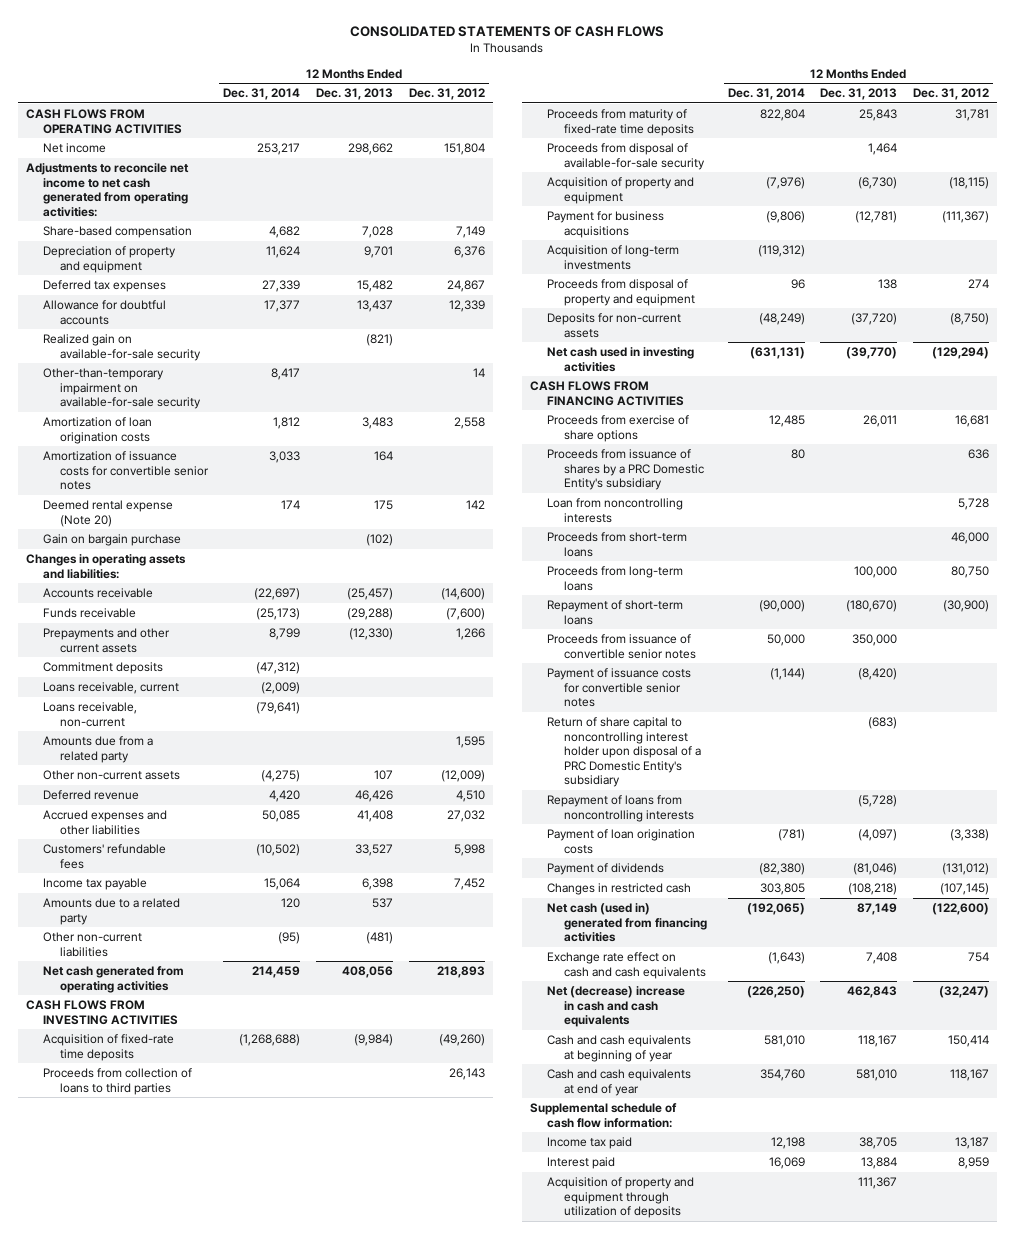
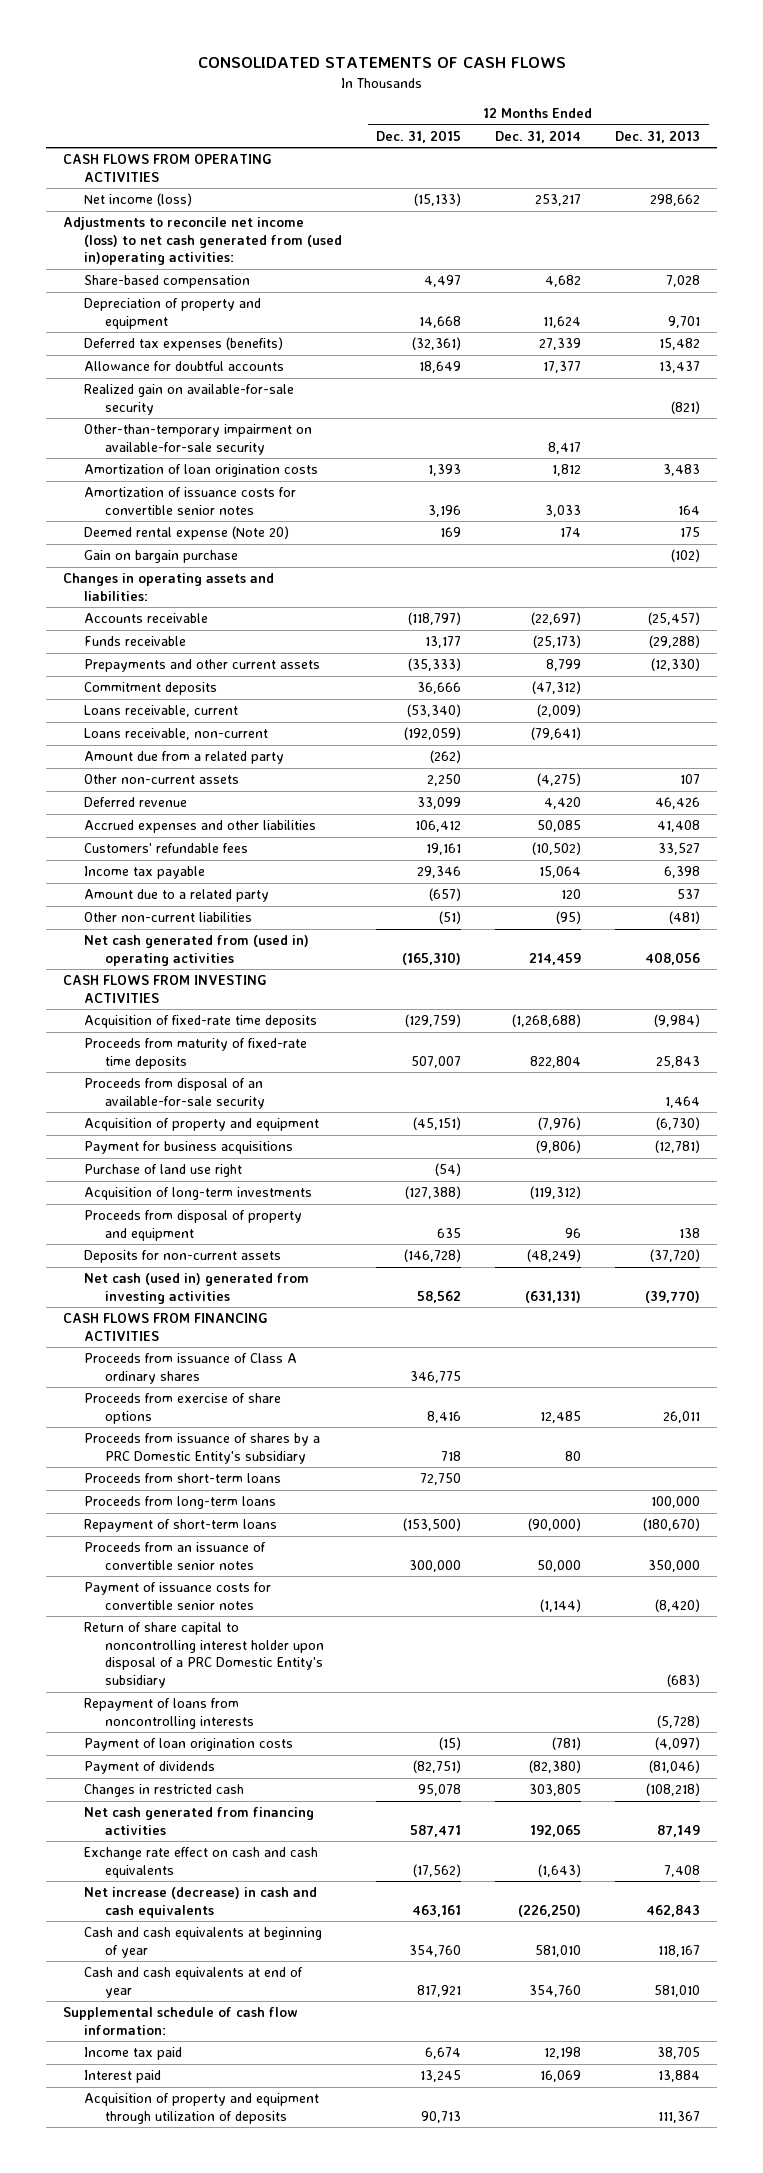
- | 12 Months Ended Dec. 31, 2014 | 12 Months Ended Dec. 31, 2013 | 12 Months Ended Dec. 31, 2012
+ | 12 Months Ended Dec. 31, 2015 | 12 Months Ended Dec. 31, 2014 | 12 Months Ended Dec. 31, 2013
- Net income | 253,217 | 298,662 | 151,804
- Adjustments to reconcile net income to net cash generated from operating activities:
+ Net income (loss) | (15,133) | 253,217 | 298,662
+ Adjustments to reconcile net income (loss) to net cash generated from (used in)operating activities:
- Deferred tax expenses | 27,339 | 15,482 | 24,867
+ Deferred tax expenses (benefits) | (32,361) | 27,339 | 15,482
- Amounts due from a related party | | | 1,595
+ Amount due from a related party | (262) | |
- Amounts due to a related party | 120 | 537 |
+ Amount due to a related party | (657) | 120 | 537
- Net cash generated from operating activities | 214,459 | 408,056 | 218,893
+ Net cash generated from (used in) operating activities | (165,310) | 214,459 | 408,056
- Proceeds from collection of loans to third parties | | | 26,143
- Proceeds from disposal of available-for-sale security | | 1,464 |
+ Proceeds from disposal of an available-for-sale security | | | 1,464
+ Purchase of land use right | (54) | |
- Net cash used in investing activities | (631,131) | (39,770) | (129,294)
+ Net cash (used in) generated from investing activities | 58,562 | (631,131) | (39,770)
+ Proceeds from issuance of Class A ordinary shares | 346,775 | |
- Loan from noncontrolling interests | | | 5,728
- Proceeds from issuance of convertible senior notes | 50,000 | 350,000 |
+ Proceeds from an issuance of convertible senior notes | 300,000 | 50,000 | 350,000
- Net cash (used in) generated from financing activities | (192,065) | 87,149 | (122,600)
+ Net cash generated from financing activities | 587,471 | 192,065 | 87,149
- Net (decrease) increase in cash and cash equivalents | (226,250) | 462,843 | (32,247)
+ Net increase (decrease) in cash and cash equivalents | 463,161 | (226,250) | 462,843

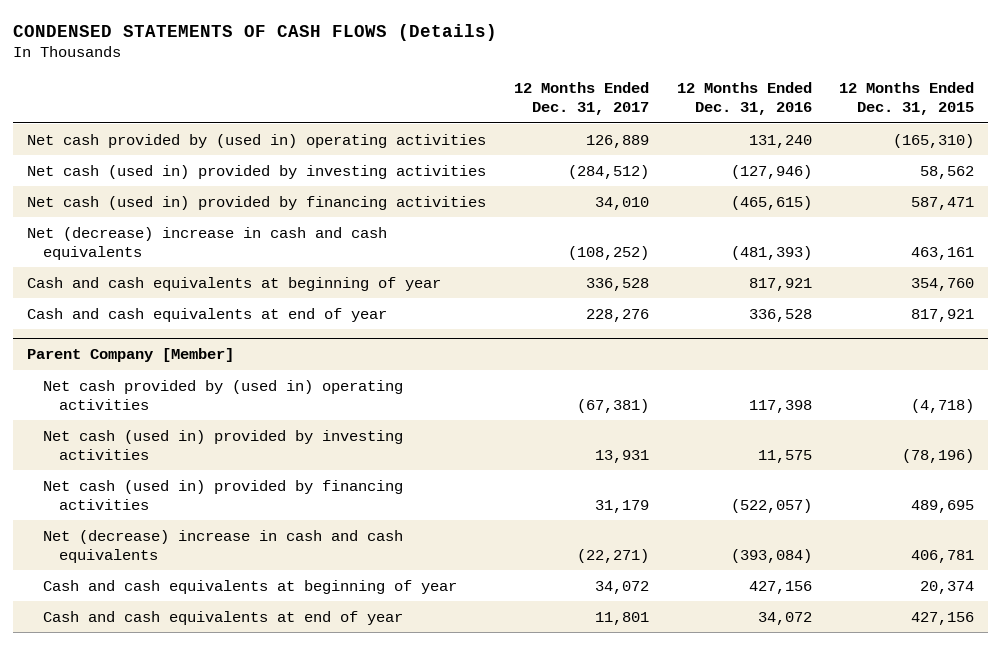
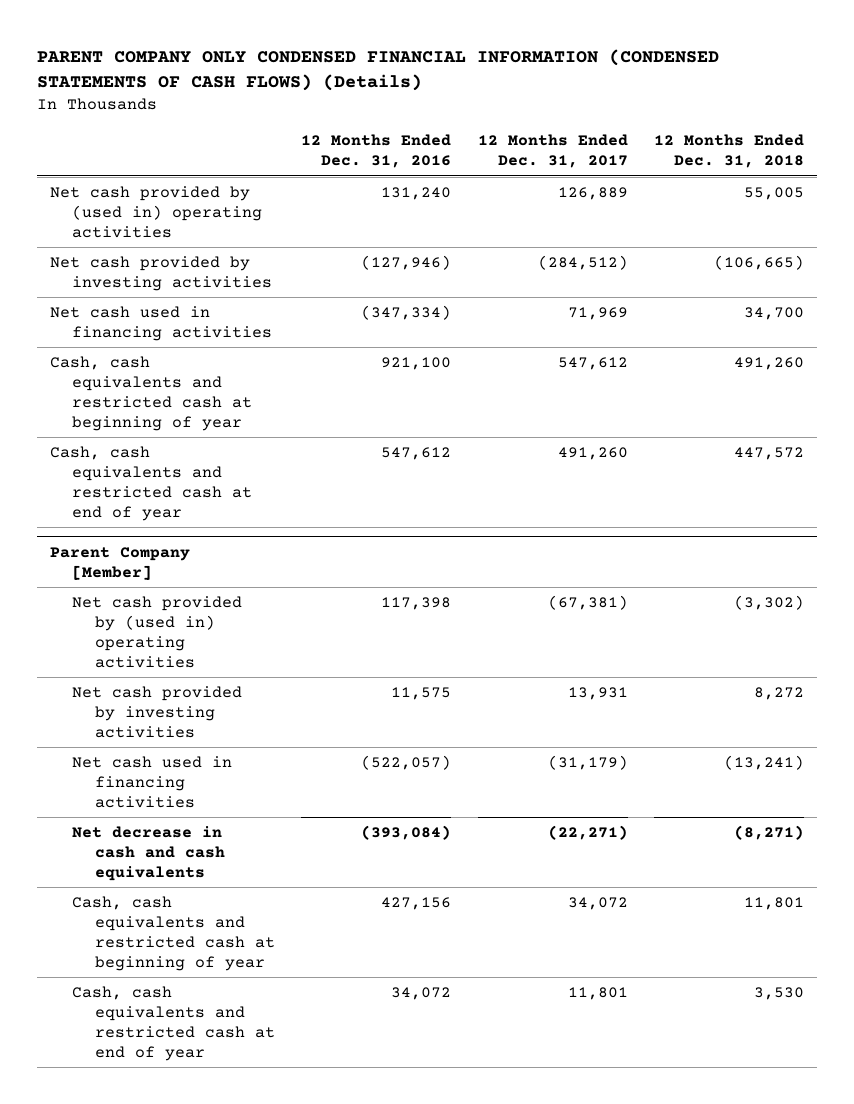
- CONDENSED STATEMENTS OF CASH FLOWS (Details)
+ PARENT COMPANY ONLY CONDENSED FINANCIAL INFORMATION (CONDENSED STATEMENTS OF CASH FLOWS) (Details)
- | 12 Months Ended Dec. 31, 2017 | 12 Months Ended Dec. 31, 2016 | 12 Months Ended Dec. 31, 2015
+ | 12 Months Ended Dec. 31, 2016 | 12 Months Ended Dec. 31, 2017 | 12 Months Ended Dec. 31, 2018
- Net cash (used in) provided by investing activities | (284,512) | (127,946) | 58,562
- Net cash (used in) provided by financing activities | 34,010 | (465,615) | 587,471
- Net (decrease) increase in cash and cash equivalents | (108,252) | (481,393) | 463,161
- Cash and cash equivalents at beginning of year | 336,528 | 817,921 | 354,760
- Cash and cash equivalents at end of year | 228,276 | 336,528 | 817,921
+ Net cash provided by investing activities | (127,946) | (284,512) | (106,665)
+ Net cash used in financing activities | (347,334) | 71,969 | 34,700
+ Cash, cash equivalents and restricted cash at beginning of year | 921,100 | 547,612 | 491,260
+ Cash, cash equivalents and restricted cash at end of year | 547,612 | 491,260 | 447,572
@ Parent Company [Member]
- Net cash (used in) provided by investing activities | 13,931 | 11,575 | (78,196)
- Net cash (used in) provided by financing activities | 31,179 | (522,057) | 489,695
- Net (decrease) increase in cash and cash equivalents | (22,271) | (393,084) | 406,781
- Cash and cash equivalents at beginning of year | 34,072 | 427,156 | 20,374
- Cash and cash equivalents at end of year | 11,801 | 34,072 | 427,156
+ Net cash provided by investing activities | 11,575 | 13,931 | 8,272
+ Net cash used in financing activities | (522,057) | (31,179) | (13,241)
+ Net decrease in cash and cash equivalents | (393,084) | (22,271) | (8,271)
+ Cash, cash equivalents and restricted cash at beginning of year | 427,156 | 34,072 | 11,801
+ Cash, cash equivalents and restricted cash at end of year | 34,072 | 11,801 | 3,530

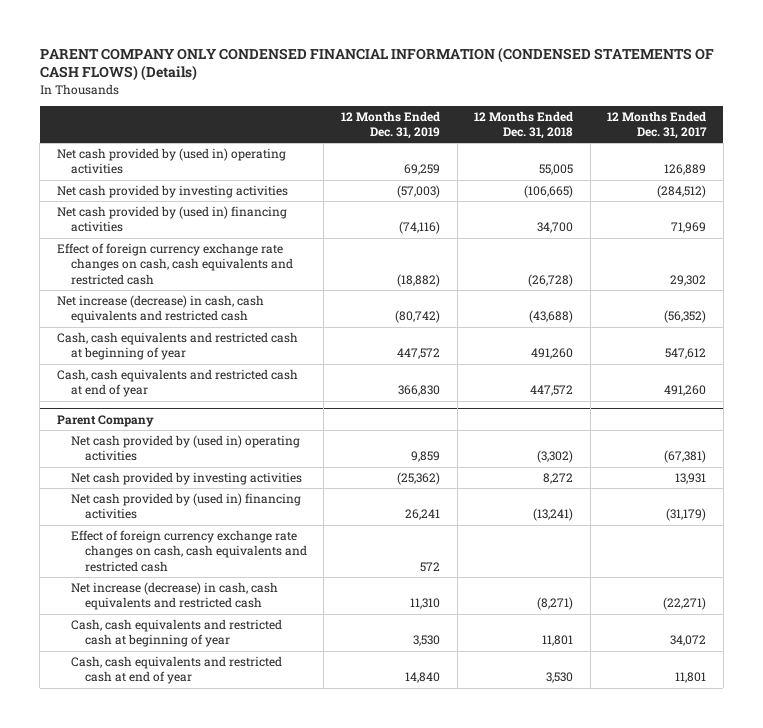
- | 12 Months Ended Dec. 31, 2016 | 12 Months Ended Dec. 31, 2017 | 12 Months Ended Dec. 31, 2018
+ | 12 Months Ended Dec. 31, 2019 | 12 Months Ended Dec. 31, 2018 | 12 Months Ended Dec. 31, 2017
- Net cash used in financing activities | (347,334) | 71,969 | 34,700
+ Net cash provided by (used in) financing activities | (74,116) | 34,700 | 71,969
+ Effect of foreign currency exchange rate changes on cash, cash equivalents and restricted cash | (18,882) | (26,728) | 29,302
+ Net increase (decrease) in cash, cash equivalents and restricted cash | (80,742) | (43,688) | (56,352)
- Parent Company [Member]
+ Parent Company
- Net cash used in financing activities | (522,057) | (31,179) | (13,241)
- Net decrease in cash and cash equivalents | (393,084) | (22,271) | (8,271)
+ Net cash provided by (used in) financing activities | 26,241 | (13,241) | (31,179)
+ Effect of foreign currency exchange rate changes on cash, cash equivalents and restricted cash | 572 | |
+ Net increase (decrease) in cash, cash equivalents and restricted cash | 11,310 | (8,271) | (22,271)

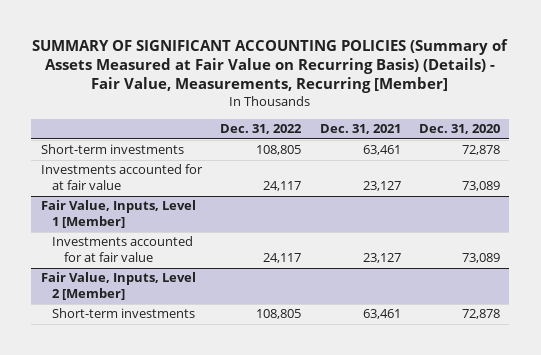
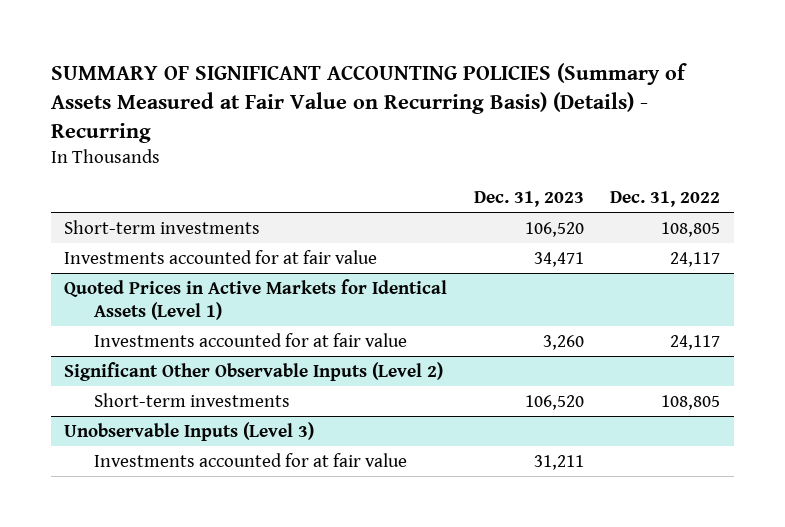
- SUMMARY OF SIGNIFICANT ACCOUNTING POLICIES (Summary of Assets Measured at Fair Value on Recurring Basis) (Details) - Fair Value, Measurements, Recurring [Member]
+ SUMMARY OF SIGNIFICANT ACCOUNTING POLICIES (Summary of Assets Measured at Fair Value on Recurring Basis) (Details) - Recurring
- | Dec. 31, 2022 | Dec. 31, 2021 | Dec. 31, 2020
+ | Dec. 31, 2023 | Dec. 31, 2022
- Fair Value, Inputs, Level 1 [Member]
+ Quoted Prices in Active Markets for Identical Assets (Level 1)
- Fair Value, Inputs, Level 2 [Member]
+ Significant Other Observable Inputs (Level 2)
+ Unobservable Inputs (Level 3)
+ Investments accounted for at fair value | 31,211 |

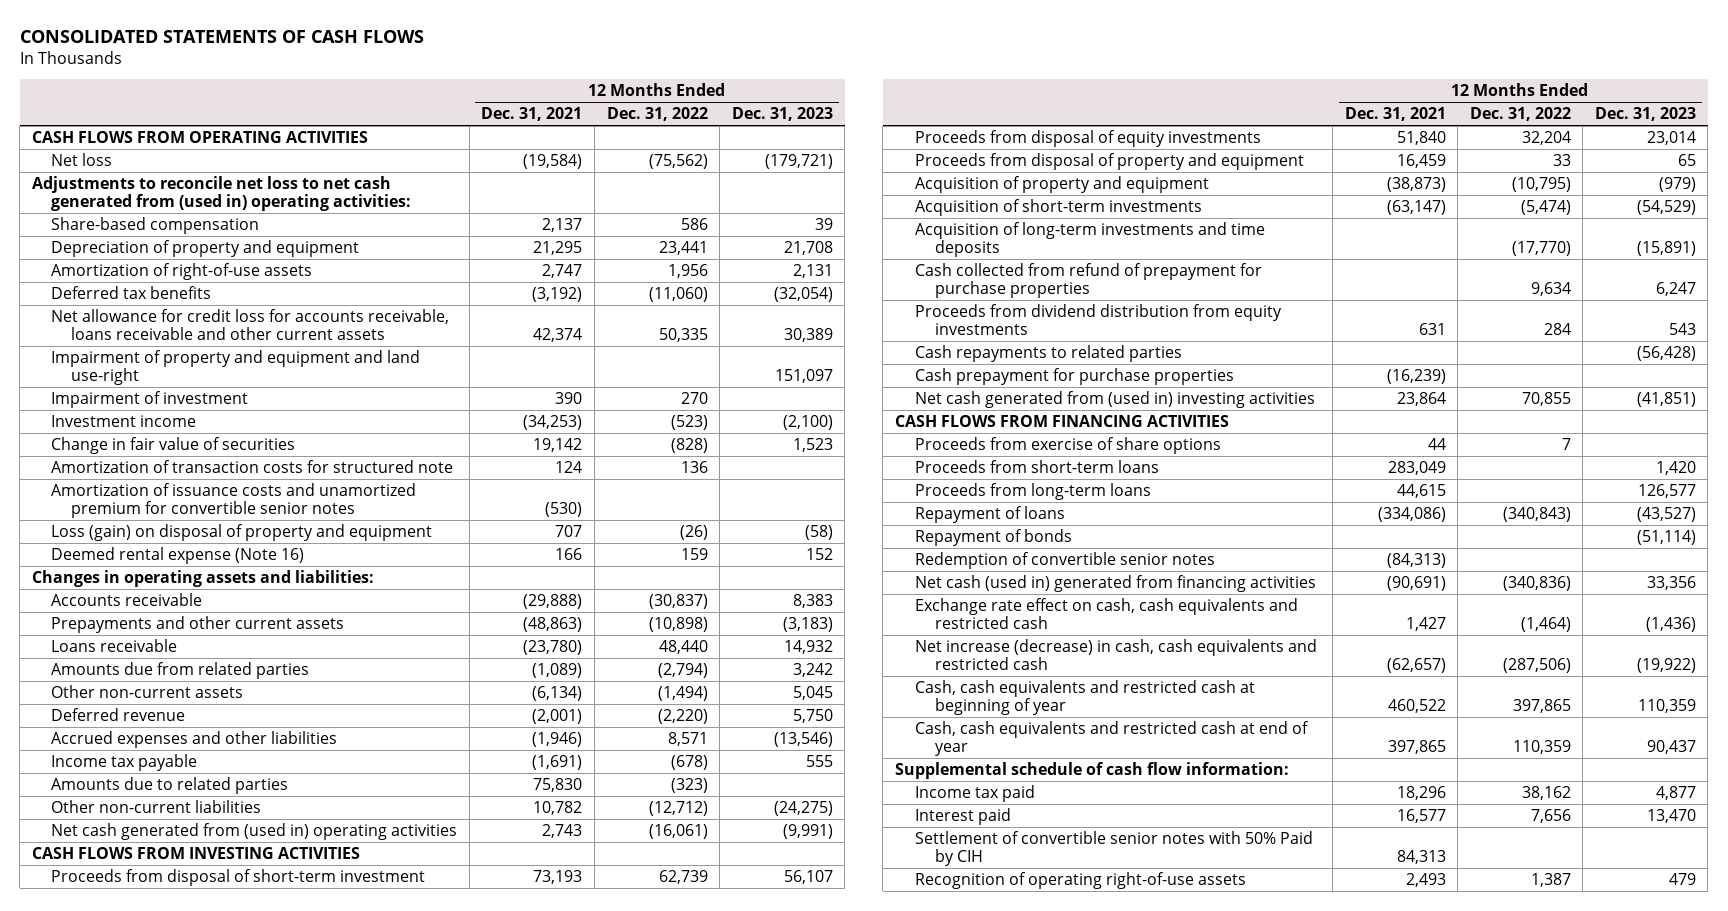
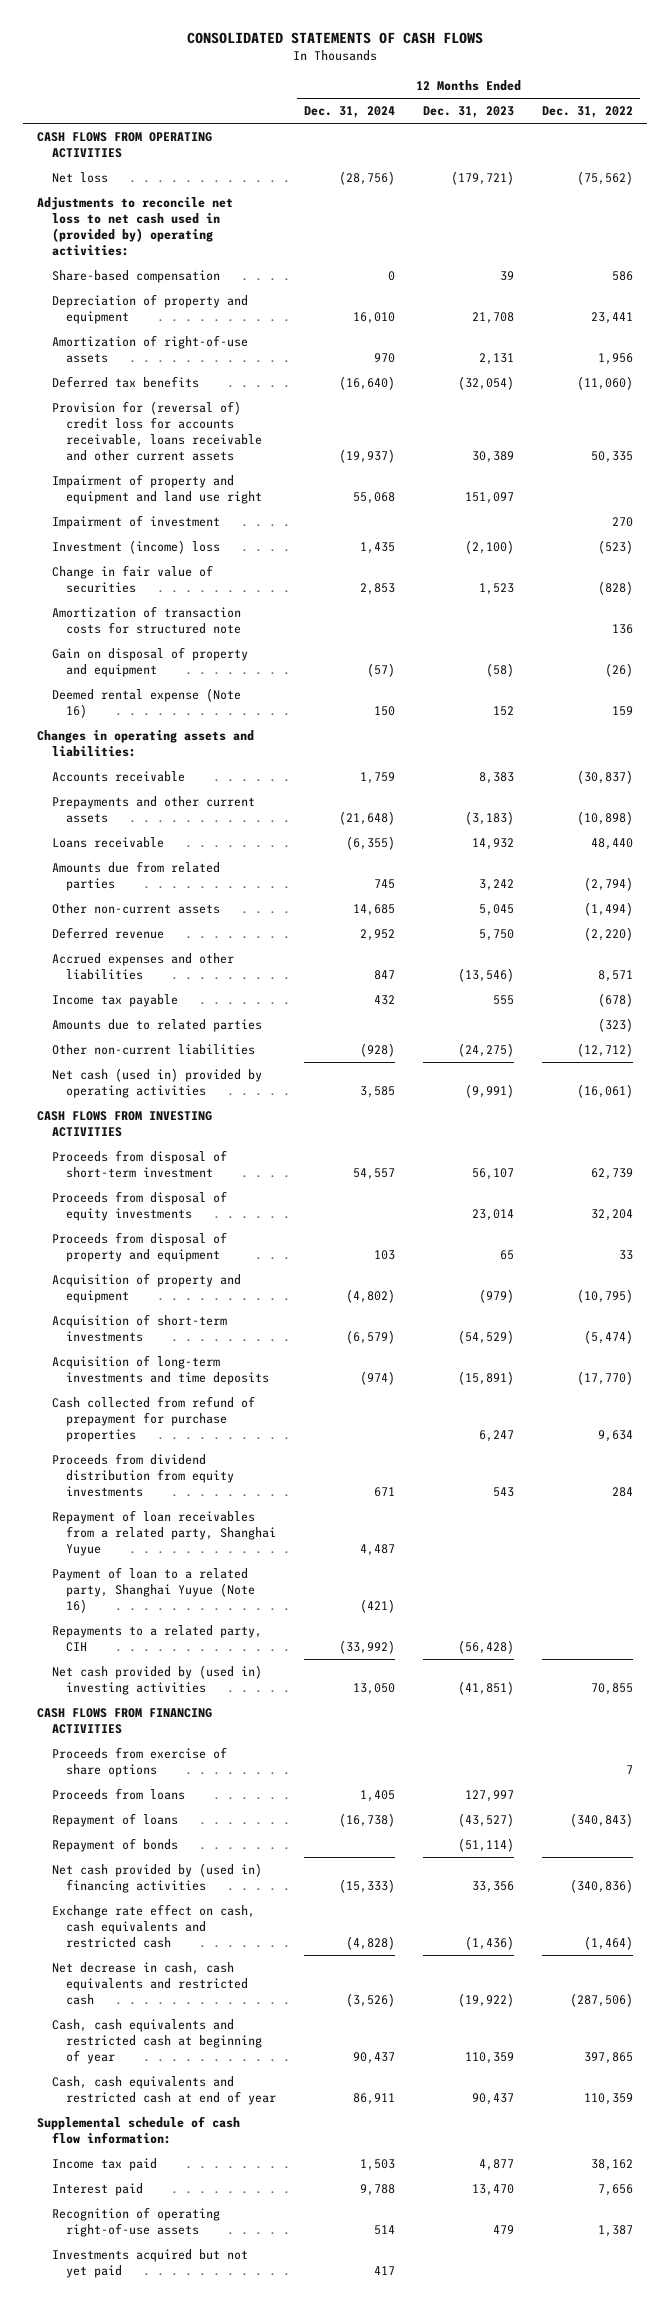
- | 12 Months Ended Dec. 31, 2021 | 12 Months Ended Dec. 31, 2022 | 12 Months Ended Dec. 31, 2023
+ | 12 Months Ended Dec. 31, 2024 | 12 Months Ended Dec. 31, 2023 | 12 Months Ended Dec. 31, 2022
- Adjustments to reconcile net loss to net cash generated from (used in) operating activities:
+ Adjustments to reconcile net loss to net cash used in (provided by) operating activities:
- Net allowance for credit loss for accounts receivable, loans receivable and other current assets | 42,374 | 50,335 | 30,389
- Impairment of property and equipment and land use-right | | | 151,097
+ Provision for (reversal of) credit loss for accounts receivable, loans receivable and other current assets | (19,937) | 30,389 | 50,335
+ Impairment of property and equipment and land use right | 55,068 | 151,097 |
- Investment income | (34,253) | (523) | (2,100)
+ Investment (income) loss | 1,435 | (2,100) | (523)
- Amortization of issuance costs and unamortized premium for convertible senior notes | (530) | |
- Loss (gain) on disposal of property and equipment | 707 | (26) | (58)
+ Gain on disposal of property and equipment | (57) | (58) | (26)
- Net cash generated from (used in) operating activities | 2,743 | (16,061) | (9,991)
+ Net cash (used in) provided by operating activities | 3,585 | (9,991) | (16,061)
- Cash repayments to related parties | | | (56,428)
- Cash prepayment for purchase properties | (16,239) | |
- Net cash generated from (used in) investing activities | 23,864 | 70,855 | (41,851)
+ Repayment of loan receivables from a related party, Shanghai Yuyue | 4,487 | |
+ Payment of loan to a related party, Shanghai Yuyue (Note 16) | (421) | |
+ Repayments to a related party, CIH | (33,992) | (56,428) |
+ Net cash provided by (used in) investing activities | 13,050 | (41,851) | 70,855
- Proceeds from short-term loans | 283,049 | | 1,420
- Proceeds from long-term loans | 44,615 | | 126,577
+ Proceeds from loans | 1,405 | 127,997 |
- Redemption of convertible senior notes | (84,313) | |
- Net cash (used in) generated from financing activities | (90,691) | (340,836) | 33,356
+ Net cash provided by (used in) financing activities | (15,333) | 33,356 | (340,836)
- Net increase (decrease) in cash, cash equivalents and restricted cash | (62,657) | (287,506) | (19,922)
+ Net decrease in cash, cash equivalents and restricted cash | (3,526) | (19,922) | (287,506)
- Settlement of convertible senior notes with 50% Paid by CIH | 84,313 | |
+ Investments acquired but not yet paid | 417 | |

